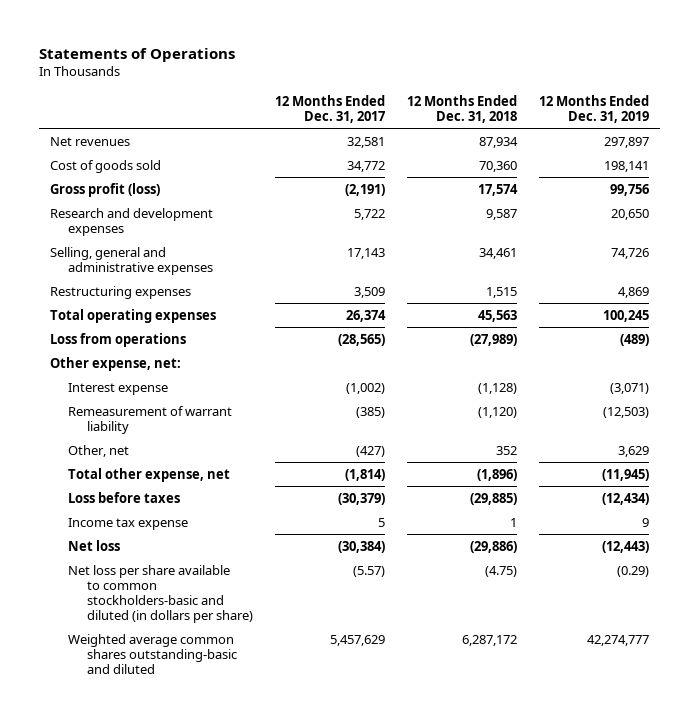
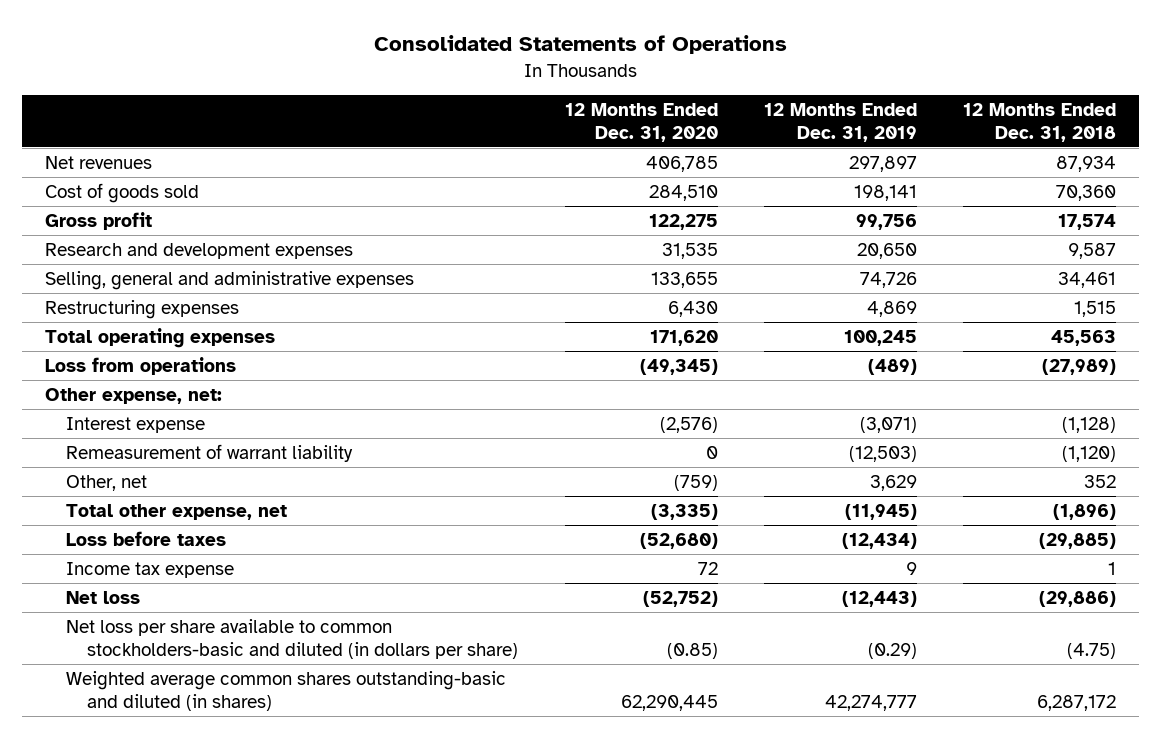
- Statements of Operations
+ Consolidated Statements of Operations
- | 12 Months Ended Dec. 31, 2017 | 12 Months Ended Dec. 31, 2018 | 12 Months Ended Dec. 31, 2019
+ | 12 Months Ended Dec. 31, 2020 | 12 Months Ended Dec. 31, 2019 | 12 Months Ended Dec. 31, 2018
- Gross profit (loss) | (2,191) | 17,574 | 99,756
+ Gross profit | 122,275 | 99,756 | 17,574
- Weighted average common shares outstanding-basic and diluted | 5,457,629 | 6,287,172 | 42,274,777
+ Weighted average common shares outstanding-basic and diluted (in shares) | 62,290,445 | 42,274,777 | 6,287,172

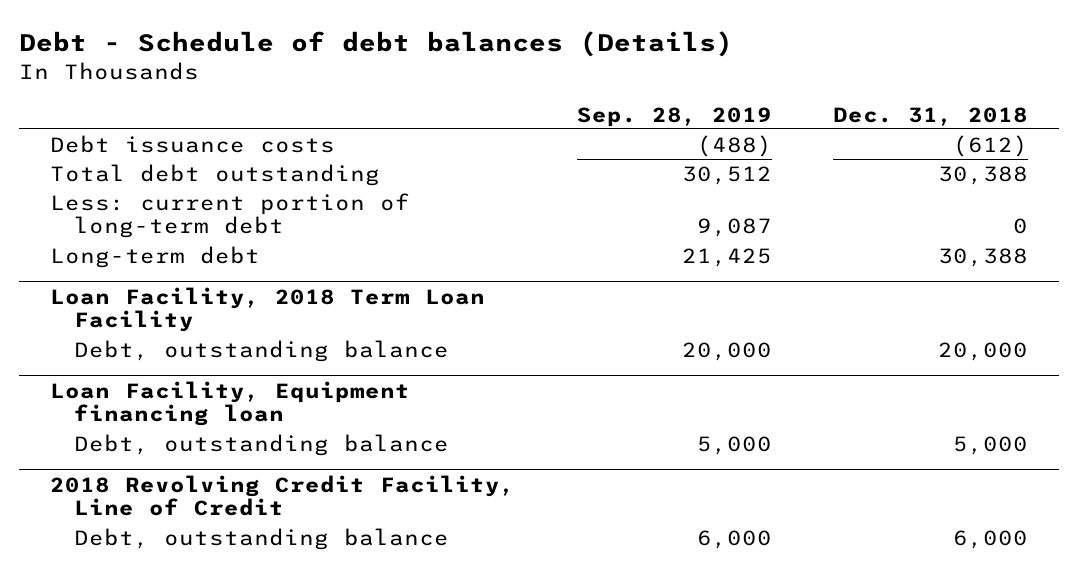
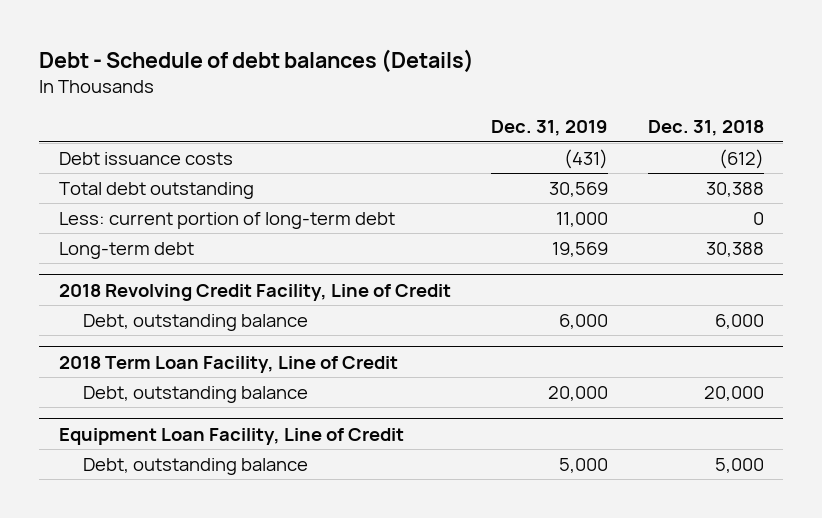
- | Sep. 28, 2019 | Dec. 31, 2018
+ | Dec. 31, 2019 | Dec. 31, 2018
- Loan Facility, 2018 Term Loan Facility
- Debt, outstanding balance | 20,000 | 20,000
- Loan Facility, Equipment financing loan
- Debt, outstanding balance | 5,000 | 5,000
+ 2018 Term Loan Facility, Line of Credit
+ Debt, outstanding balance | 20,000 | 20,000
+ Equipment Loan Facility, Line of Credit
+ Debt, outstanding balance | 5,000 | 5,000

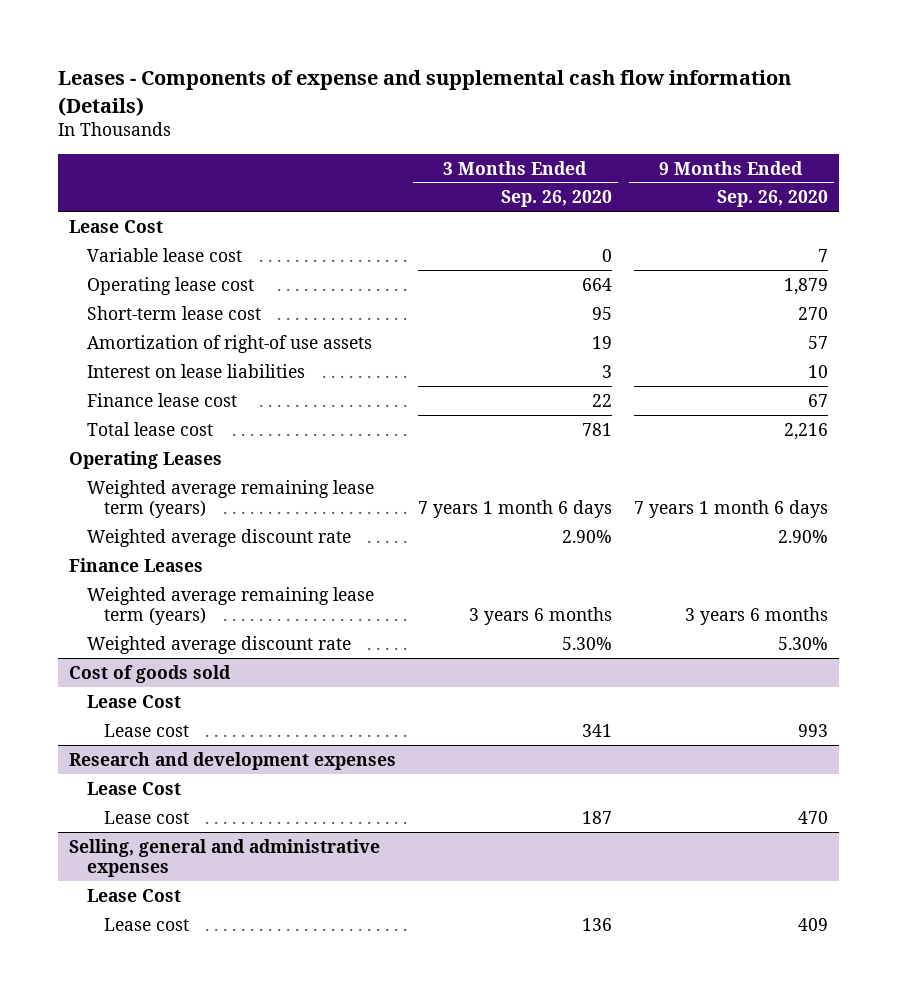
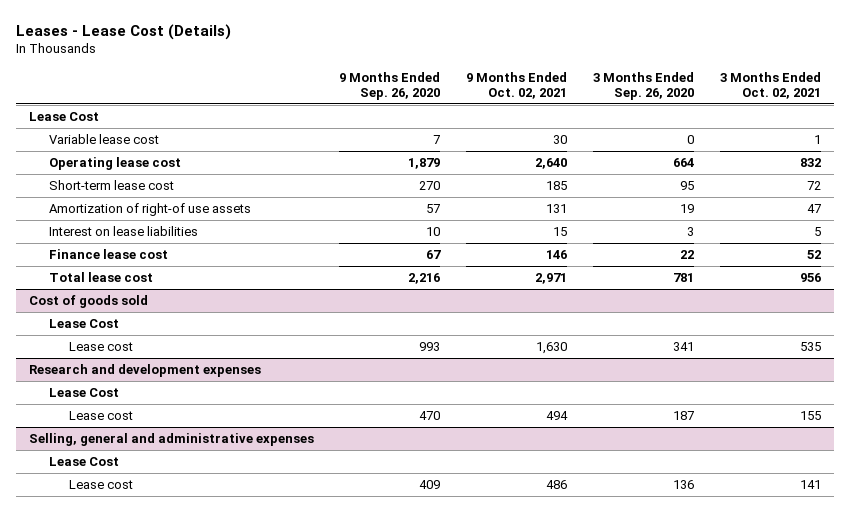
- Leases - Components of expense and supplemental cash flow information (Details)
+ Leases - Lease Cost (Details)
- | 3 Months Ended Sep. 26, 2020 | 9 Months Ended Sep. 26, 2020
+ | 9 Months Ended Sep. 26, 2020 | 9 Months Ended Oct. 02, 2021 | 3 Months Ended Sep. 26, 2020 | 3 Months Ended Oct. 02, 2021
- Operating Leases
- Weighted average remaining lease term (years) | 7 years 1 month 6 days | 7 years 1 month 6 days
- Weighted average discount rate | 2.90% | 2.90%
- Finance Leases
- Weighted average remaining lease term (years) | 3 years 6 months | 3 years 6 months
- Weighted average discount rate | 5.30% | 5.30%

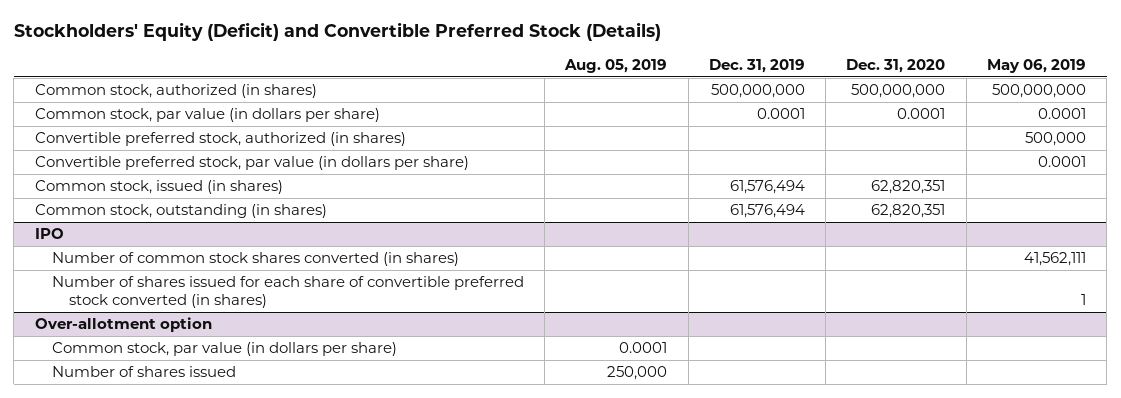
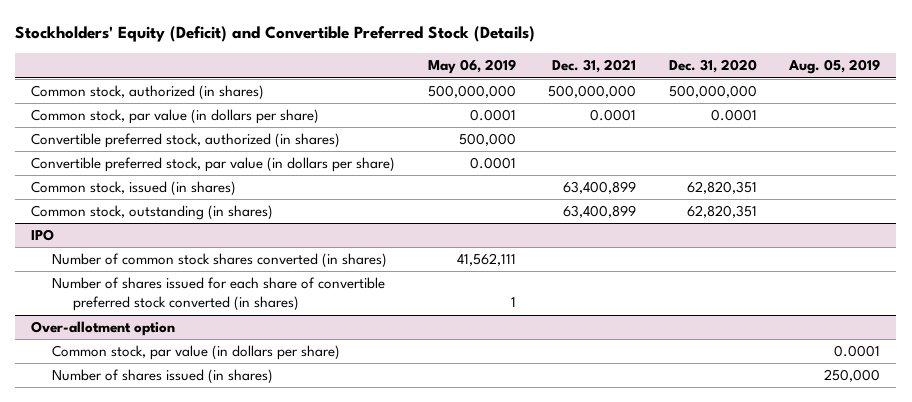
- | Aug. 05, 2019 | Dec. 31, 2019 | Dec. 31, 2020 | May 06, 2019
+ | May 06, 2019 | Dec. 31, 2021 | Dec. 31, 2020 | Aug. 05, 2019
@ Over-allotment option
- Number of shares issued | 250,000 | | |
+ Number of shares issued (in shares) | | | | 250,000

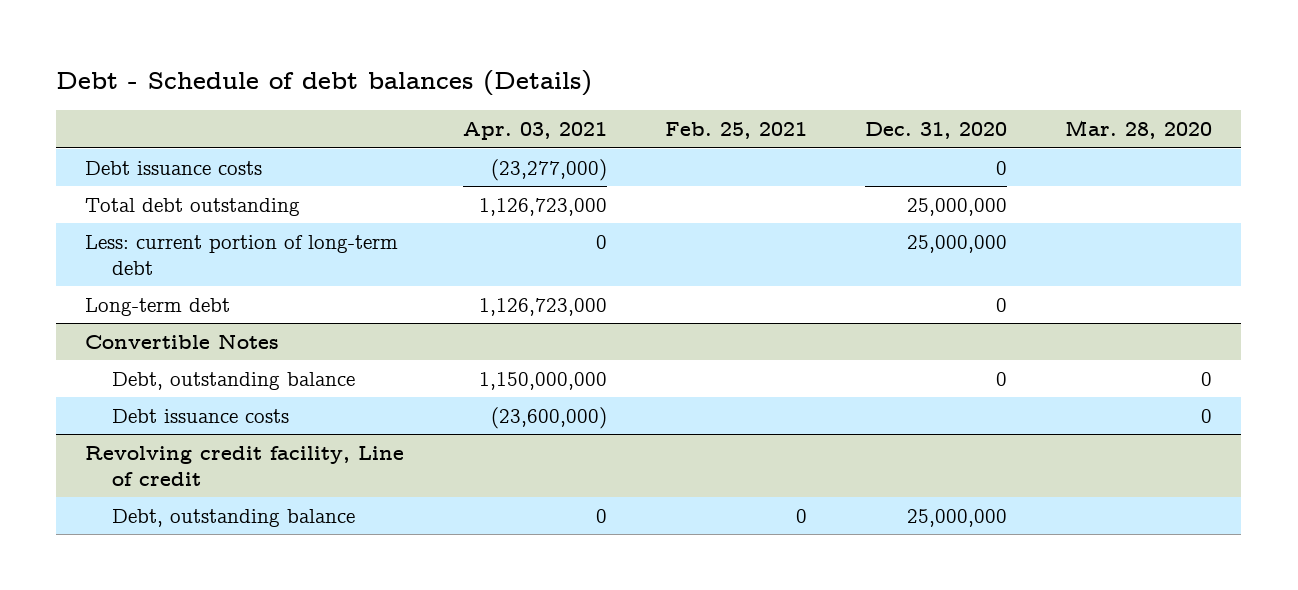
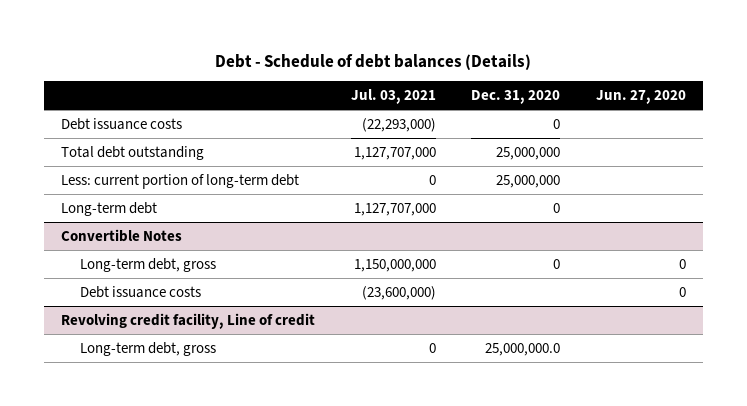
- | Apr. 03, 2021 | Feb. 25, 2021 | Dec. 31, 2020 | Mar. 28, 2020
+ | Jul. 03, 2021 | Dec. 31, 2020 | Jun. 27, 2020
@ Convertible Notes
- Debt, outstanding balance | 1,150,000,000 | | 0 | 0
+ Long-term debt, gross | 1,150,000,000 | 0 | 0
@ Revolving credit facility, Line of credit
- Debt, outstanding balance | 0 | 0 | 25,000,000 |
+ Long-term debt, gross | 0 | 25,000,000.0 |

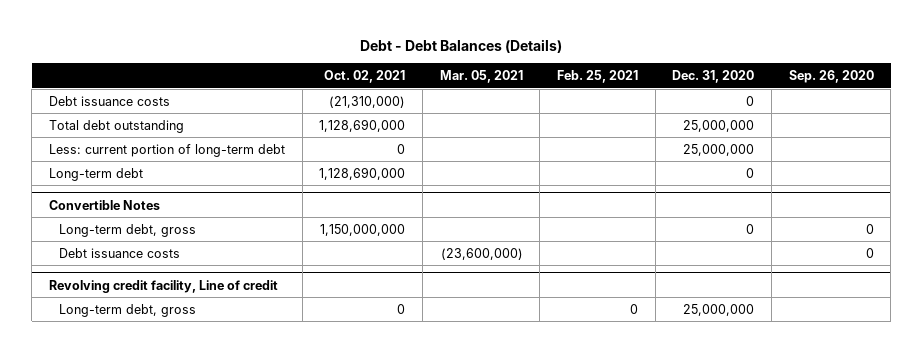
- Debt - Schedule of debt balances (Details)
+ Debt - Debt Balances (Details)
- | Jul. 03, 2021 | Dec. 31, 2020 | Jun. 27, 2020
+ | Oct. 02, 2021 | Mar. 05, 2021 | Feb. 25, 2021 | Dec. 31, 2020 | Sep. 26, 2020
@ Revolving credit facility, Line of credit
- Long-term debt, gross | 0 | 25,000,000.0 |
+ Long-term debt, gross | 0 | | 0 | 25,000,000 |

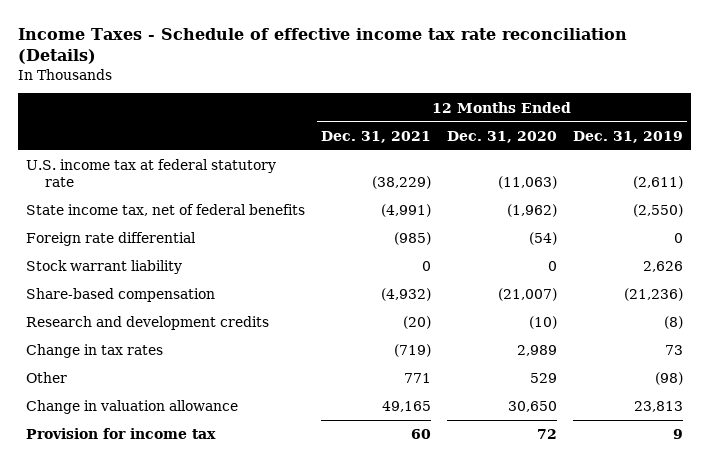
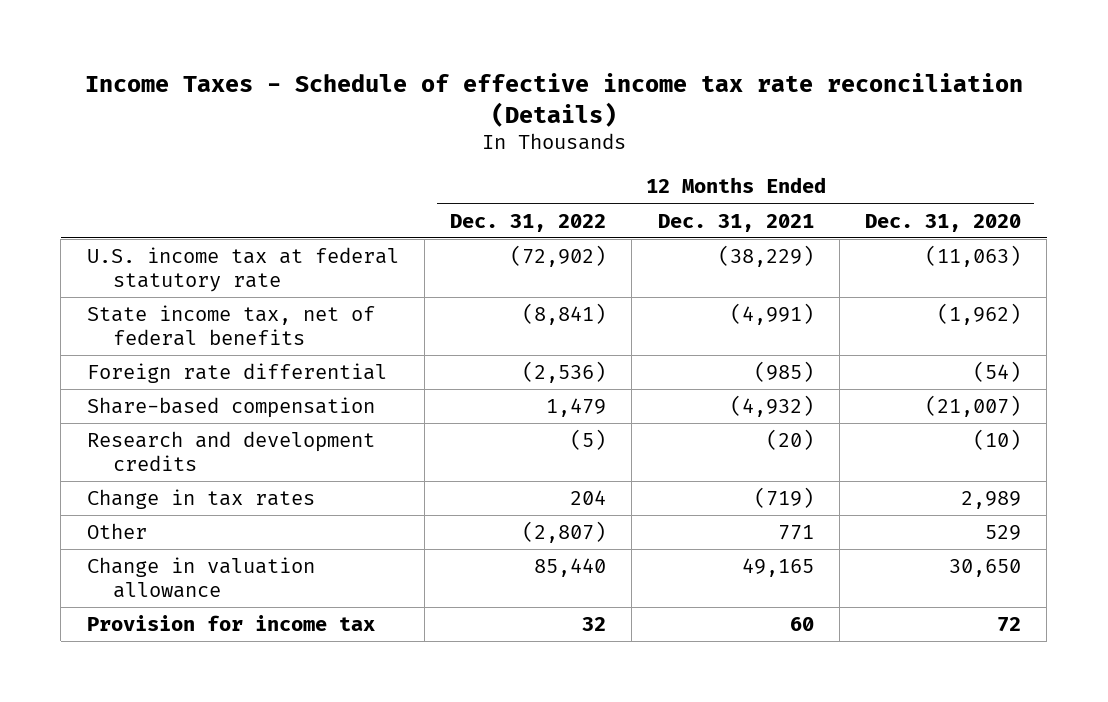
- | 12 Months Ended Dec. 31, 2021 | 12 Months Ended Dec. 31, 2020 | 12 Months Ended Dec. 31, 2019
+ | 12 Months Ended Dec. 31, 2022 | 12 Months Ended Dec. 31, 2021 | 12 Months Ended Dec. 31, 2020
- Stock warrant liability | 0 | 0 | 2,626

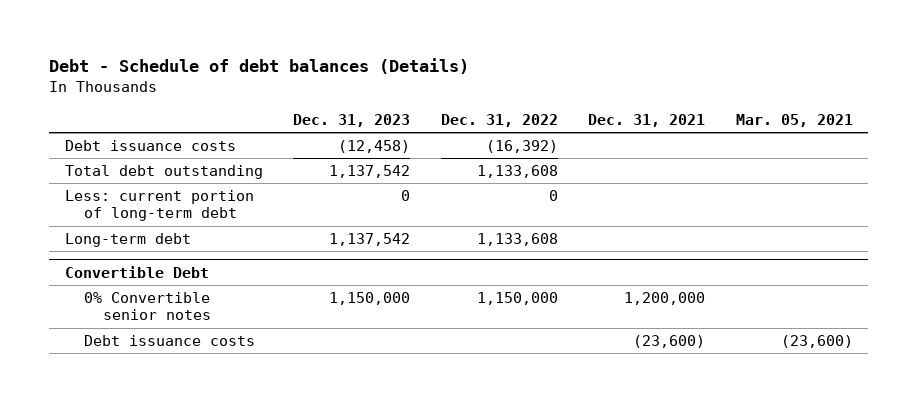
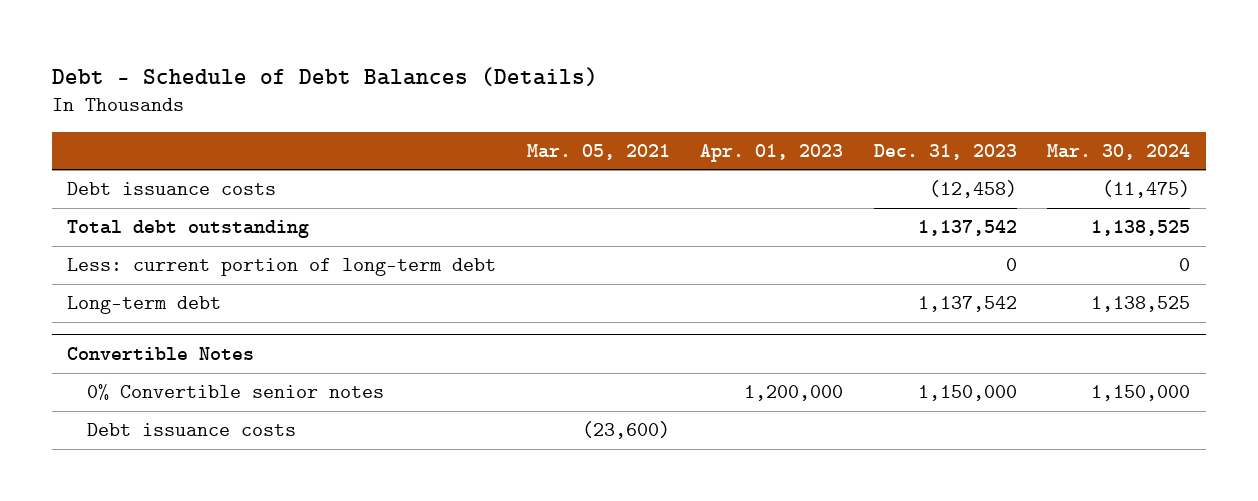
- Debt - Schedule of debt balances (Details)
+ Debt - Schedule of Debt Balances (Details)
- | Dec. 31, 2023 | Dec. 31, 2022 | Dec. 31, 2021 | Mar. 05, 2021
+ | Mar. 05, 2021 | Apr. 01, 2023 | Dec. 31, 2023 | Mar. 30, 2024
- Convertible Debt
+ Convertible Notes

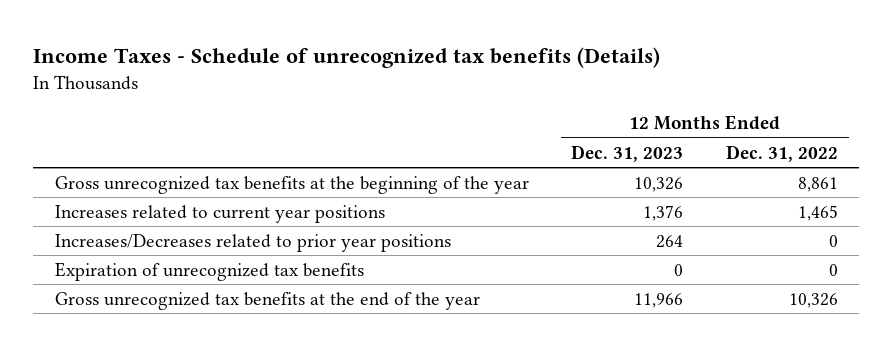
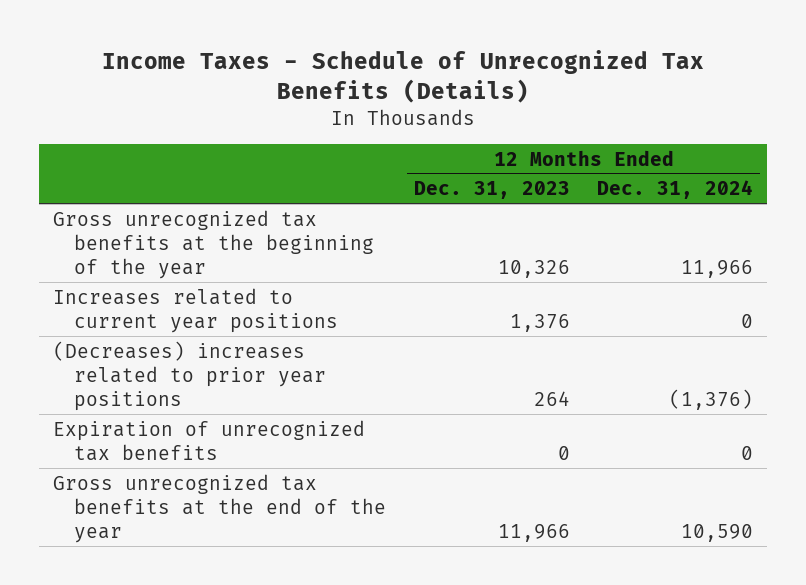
- Income Taxes - Schedule of unrecognized tax benefits (Details)
+ Income Taxes - Schedule of Unrecognized Tax Benefits (Details)
- | 12 Months Ended Dec. 31, 2023 | 12 Months Ended Dec. 31, 2022
+ | 12 Months Ended Dec. 31, 2023 | 12 Months Ended Dec. 31, 2024
- Increases/Decreases related to prior year positions | 264 | 0
+ (Decreases) increases related to prior year positions | 264 | (1,376)

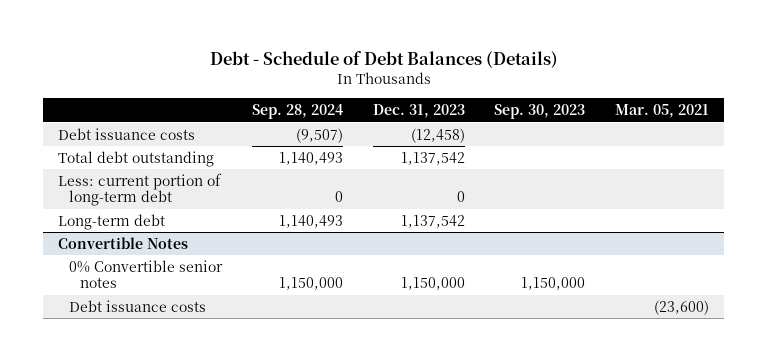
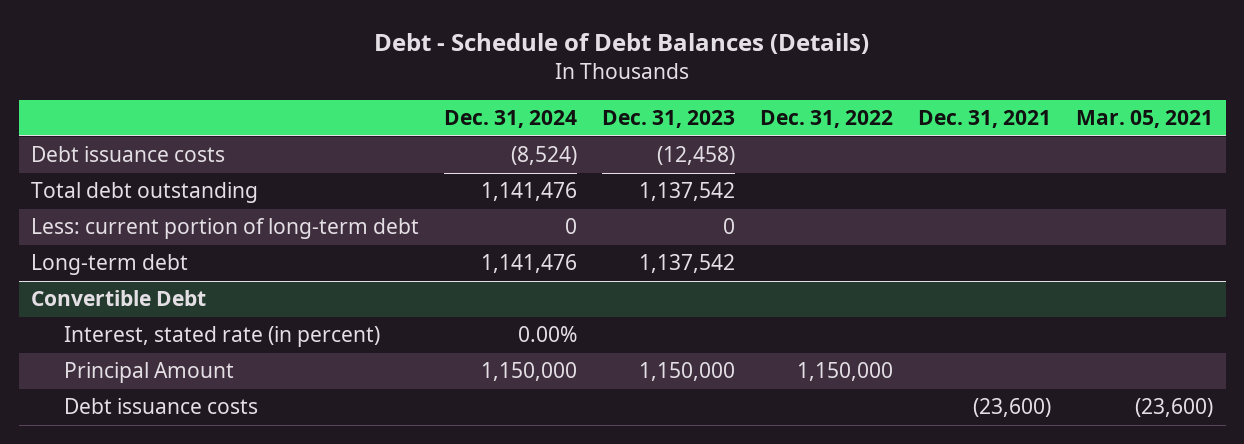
- | Sep. 28, 2024 | Dec. 31, 2023 | Sep. 30, 2023 | Mar. 05, 2021
+ | Dec. 31, 2024 | Dec. 31, 2023 | Dec. 31, 2022 | Dec. 31, 2021 | Mar. 05, 2021
- Convertible Notes
- 0% Convertible senior notes | 1,150,000 | 1,150,000 | 1,150,000 |
+ Convertible Debt
+ Interest, stated rate (in percent) | 0.00% | | | |
+ Principal Amount | 1,150,000 | 1,150,000 | 1,150,000 | |

